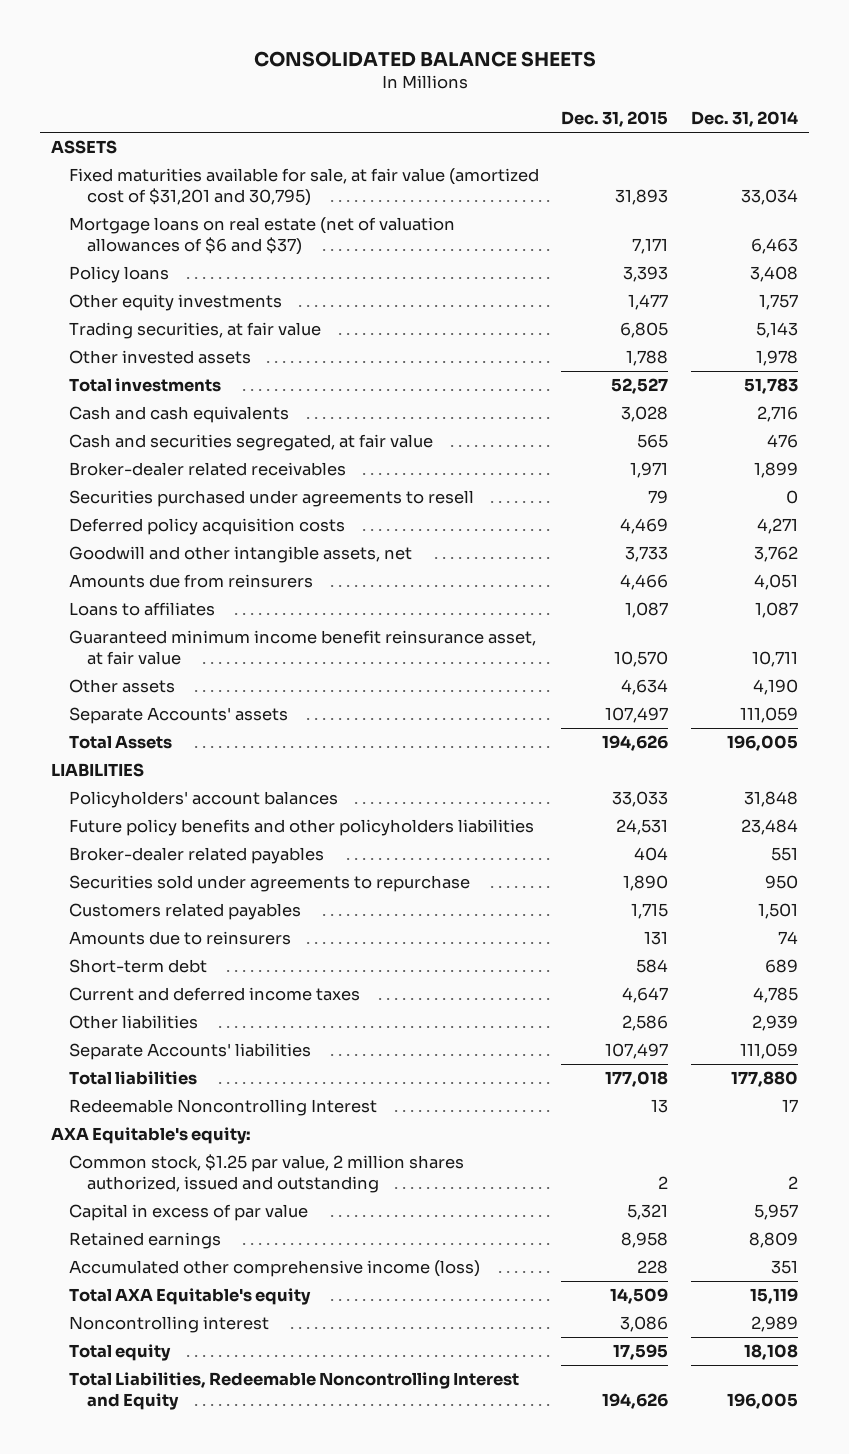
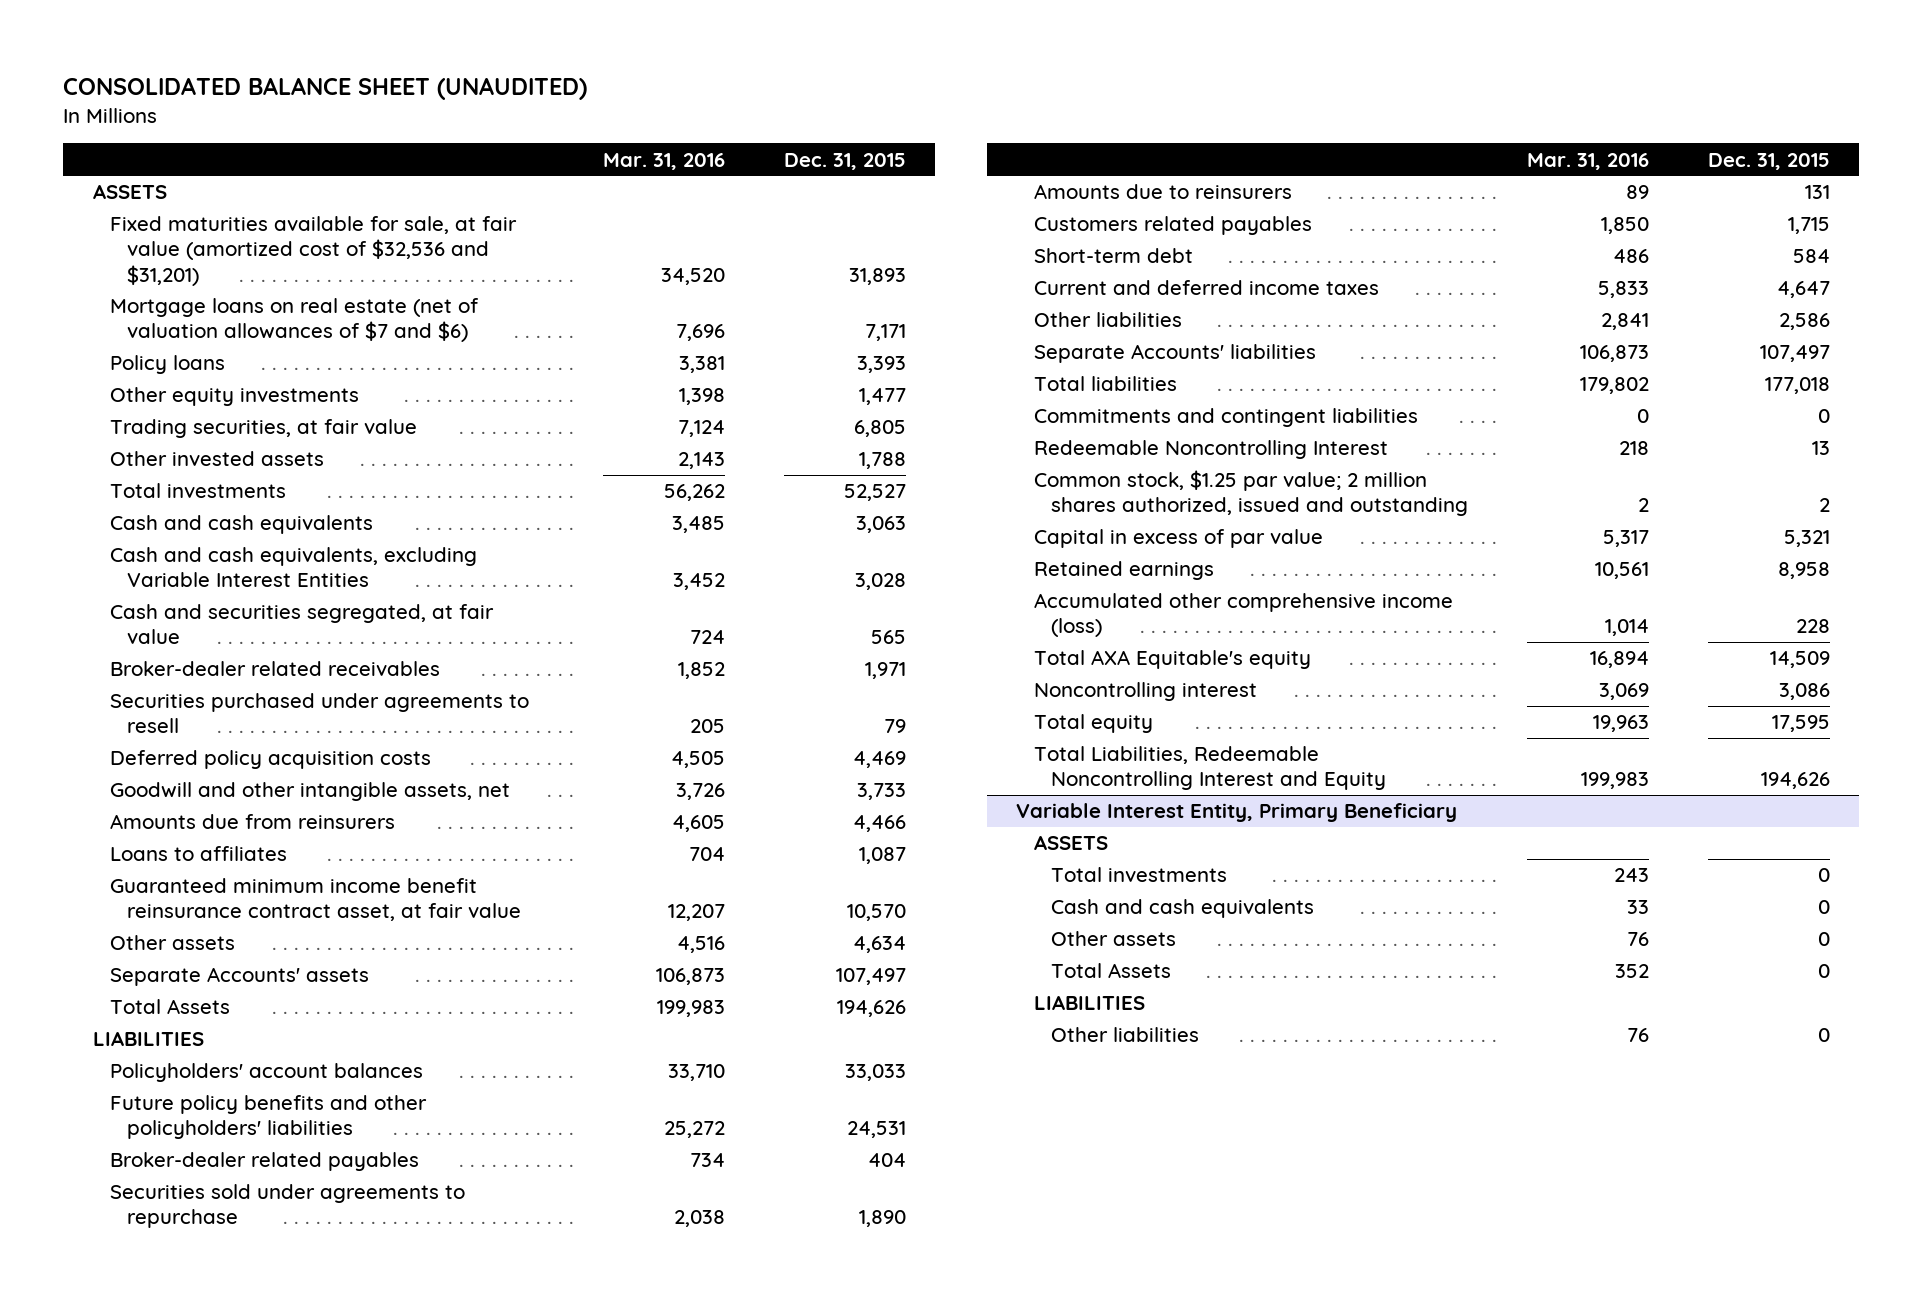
- CONSOLIDATED BALANCE SHEETS
+ CONSOLIDATED BALANCE SHEET (UNAUDITED)
- | Dec. 31, 2015 | Dec. 31, 2014
+ | Mar. 31, 2016 | Dec. 31, 2015
- Fixed maturities available for sale, at fair value (amortized cost of $31,201 and 30,795) | 31,893 | 33,034
- Mortgage loans on real estate (net of valuation allowances of $6 and $37) | 7,171 | 6,463
+ Fixed maturities available for sale, at fair value (amortized cost of $32,536 and $31,201) | 34,520 | 31,893
+ Mortgage loans on real estate (net of valuation allowances of $7 and $6) | 7,696 | 7,171
- Cash and cash equivalents | 3,028 | 2,716
+ Cash and cash equivalents | 3,485 | 3,063
+ Cash and cash equivalents, excluding Variable Interest Entities | 3,452 | 3,028
- Guaranteed minimum income benefit reinsurance asset, at fair value | 10,570 | 10,711
+ Guaranteed minimum income benefit reinsurance contract asset, at fair value | 12,207 | 10,570
- Future policy benefits and other policyholders liabilities | 24,531 | 23,484
+ Future policy benefits and other policyholders' liabilities | 25,272 | 24,531
moved down: Customers related payables | 1,850 | 1,715
+ Commitments and contingent liabilities | 0 | 0
- AXA Equitable's equity:
- Common stock, $1.25 par value, 2 million shares authorized, issued and outstanding | 2 | 2
+ Common stock, $1.25 par value; 2 million shares authorized, issued and outstanding | 2 | 2
+ Variable Interest Entity, Primary Beneficiary
+ ASSETS
+ Total investments | 243 | 0
+ Cash and cash equivalents | 33 | 0
+ Other assets | 76 | 0
+ Total Assets | 352 | 0
+ LIABILITIES
+ Other liabilities | 76 | 0

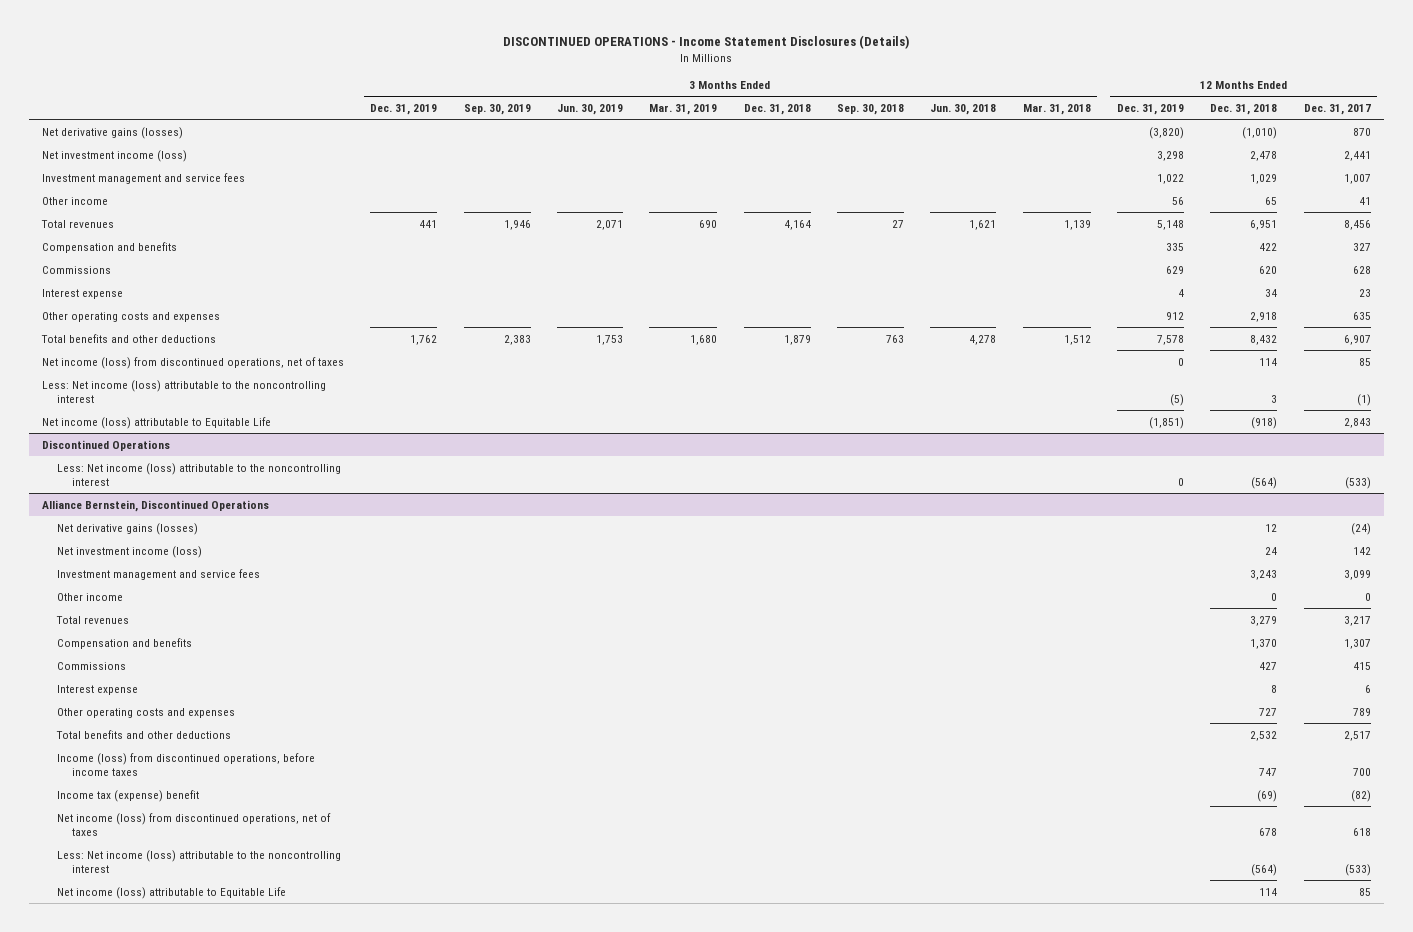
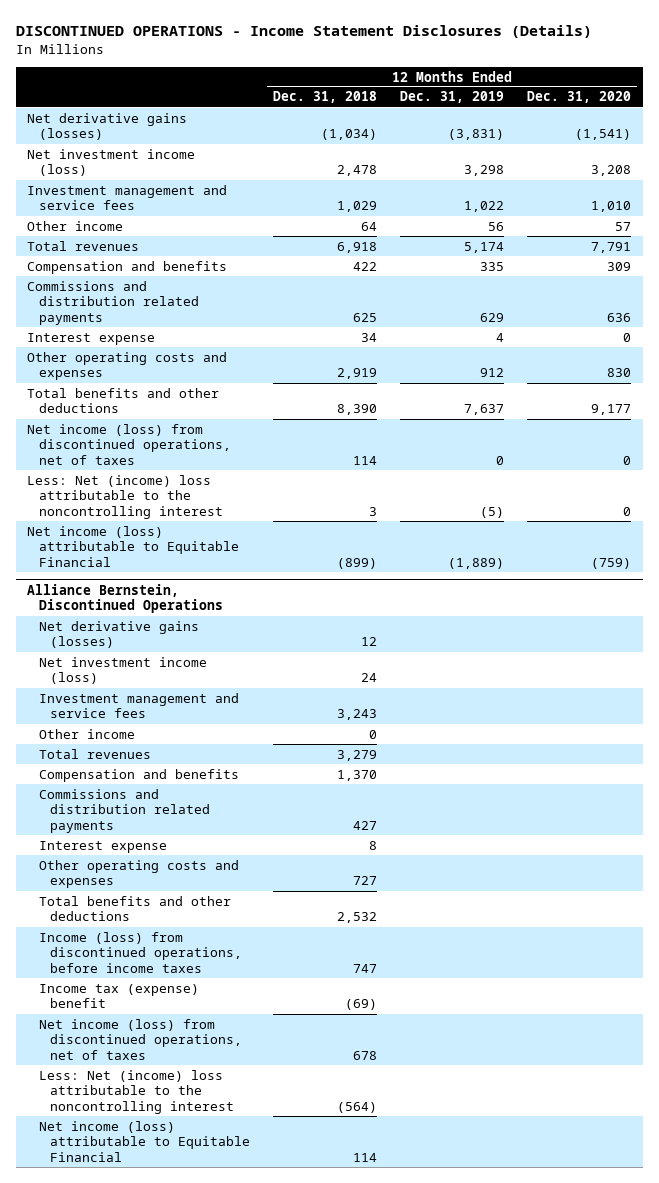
- | 3 Months Ended Dec. 31, 2019 | 3 Months Ended Sep. 30, 2019 | 3 Months Ended Jun. 30, 2019 | 3 Months Ended Mar. 31, 2019 | 3 Months Ended Dec. 31, 2018 | 3 Months Ended Sep. 30, 2018 | 3 Months Ended Jun. 30, 2018 | 3 Months Ended Mar. 31, 2018 | 12 Months Ended Dec. 31, 2019 | 12 Months Ended Dec. 31, 2018 | 12 Months Ended Dec. 31, 2017
+ | 12 Months Ended Dec. 31, 2018 | 12 Months Ended Dec. 31, 2019 | 12 Months Ended Dec. 31, 2020
- Net derivative gains (losses) | | | | | | | | | (3,820) | (1,010) | 870
+ Net derivative gains (losses) | (1,034) | (3,831) | (1,541)
- Other income | | | | | | | | | 56 | 65 | 41
- Total revenues | 441 | 1,946 | 2,071 | 690 | 4,164 | 27 | 1,621 | 1,139 | 5,148 | 6,951 | 8,456
+ Other income | 64 | 56 | 57
+ Total revenues | 6,918 | 5,174 | 7,791
- Commissions | | | | | | | | | 629 | 620 | 628
+ Commissions and distribution related payments | 625 | 629 | 636
- Other operating costs and expenses | | | | | | | | | 912 | 2,918 | 635
- Total benefits and other deductions | 1,762 | 2,383 | 1,753 | 1,680 | 1,879 | 763 | 4,278 | 1,512 | 7,578 | 8,432 | 6,907
+ Other operating costs and expenses | 2,919 | 912 | 830
+ Total benefits and other deductions | 8,390 | 7,637 | 9,177
- Less: Net income (loss) attributable to the noncontrolling interest | | | | | | | | | (5) | 3 | (1)
- Net income (loss) attributable to Equitable Life | | | | | | | | | (1,851) | (918) | 2,843
- Discontinued Operations
- Less: Net income (loss) attributable to the noncontrolling interest | | | | | | | | | 0 | (564) | (533)
+ Less: Net (income) loss attributable to the noncontrolling interest | 3 | (5) | 0
+ Net income (loss) attributable to Equitable Financial | (899) | (1,889) | (759)
@ Alliance Bernstein, Discontinued Operations
- Commissions | | | | | | | | | | 427 | 415
+ Commissions and distribution related payments | 427 | |
- Less: Net income (loss) attributable to the noncontrolling interest | | | | | | | | | | (564) | (533)
- Net income (loss) attributable to Equitable Life | | | | | | | | | | 114 | 85
+ Less: Net (income) loss attributable to the noncontrolling interest | (564) | |
+ Net income (loss) attributable to Equitable Financial | 114 | |

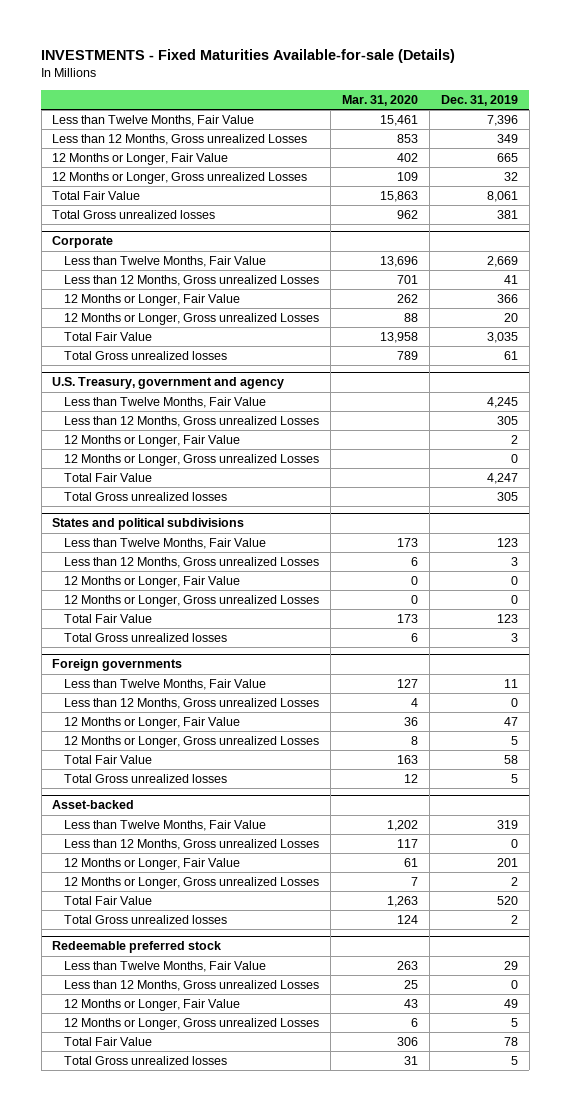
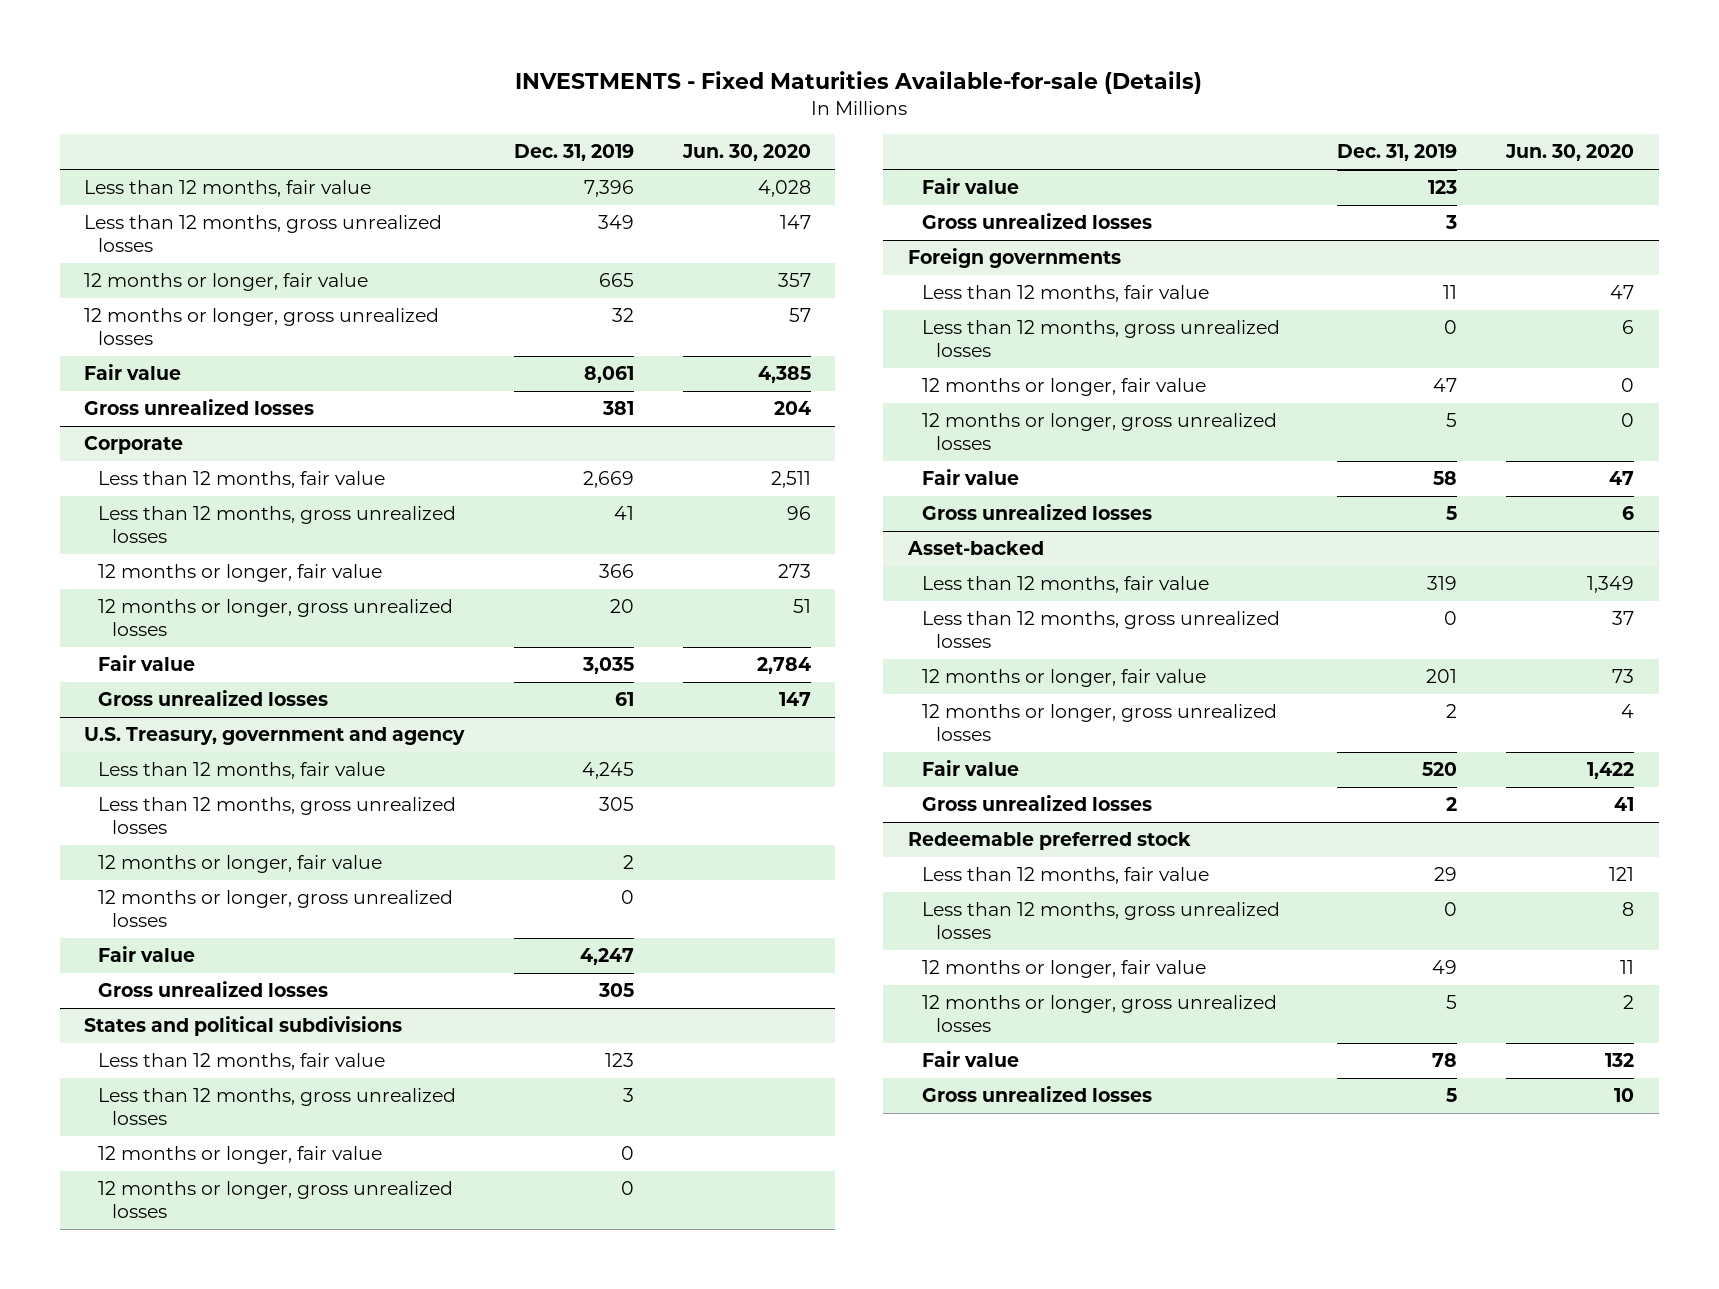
- | Mar. 31, 2020 | Dec. 31, 2019
+ | Dec. 31, 2019 | Jun. 30, 2020
- Less than Twelve Months, Fair Value | 15,461 | 7,396
- Less than 12 Months, Gross unrealized Losses | 853 | 349
- 12 Months or Longer, Fair Value | 402 | 665
- 12 Months or Longer, Gross unrealized Losses | 109 | 32
- Total Fair Value | 15,863 | 8,061
- Total Gross unrealized losses | 962 | 381
+ Less than 12 months, fair value | 7,396 | 4,028
+ Less than 12 months, gross unrealized losses | 349 | 147
+ 12 months or longer, fair value | 665 | 357
+ 12 months or longer, gross unrealized losses | 32 | 57
+ Fair value | 8,061 | 4,385
+ Gross unrealized losses | 381 | 204
@ Corporate
- Less than Twelve Months, Fair Value | 13,696 | 2,669
- Less than 12 Months, Gross unrealized Losses | 701 | 41
- 12 Months or Longer, Fair Value | 262 | 366
- 12 Months or Longer, Gross unrealized Losses | 88 | 20
- Total Fair Value | 13,958 | 3,035
- Total Gross unrealized losses | 789 | 61
+ Less than 12 months, fair value | 2,669 | 2,511
+ Less than 12 months, gross unrealized losses | 41 | 96
+ 12 months or longer, fair value | 366 | 273
+ 12 months or longer, gross unrealized losses | 20 | 51
+ Fair value | 3,035 | 2,784
+ Gross unrealized losses | 61 | 147
@ U.S. Treasury, government and agency
- Less than Twelve Months, Fair Value | | 4,245
- Less than 12 Months, Gross unrealized Losses | | 305
- 12 Months or Longer, Fair Value | | 2
- 12 Months or Longer, Gross unrealized Losses | | 0
- Total Fair Value | | 4,247
- Total Gross unrealized losses | | 305
+ Less than 12 months, fair value | 4,245 |
+ Less than 12 months, gross unrealized losses | 305 |
+ 12 months or longer, fair value | 2 |
+ 12 months or longer, gross unrealized losses | 0 |
+ Fair value | 4,247 |
+ Gross unrealized losses | 305 |
@ States and political subdivisions
- Less than Twelve Months, Fair Value | 173 | 123
- Less than 12 Months, Gross unrealized Losses | 6 | 3
- 12 Months or Longer, Fair Value | 0 | 0
- 12 Months or Longer, Gross unrealized Losses | 0 | 0
- Total Fair Value | 173 | 123
- Total Gross unrealized losses | 6 | 3
+ Less than 12 months, fair value | 123 |
+ Less than 12 months, gross unrealized losses | 3 |
+ 12 months or longer, fair value | 0 |
+ 12 months or longer, gross unrealized losses | 0 |
+ Fair value | 123 |
+ Gross unrealized losses | 3 |
@ Foreign governments
- Less than Twelve Months, Fair Value | 127 | 11
- Less than 12 Months, Gross unrealized Losses | 4 | 0
- 12 Months or Longer, Fair Value | 36 | 47
- 12 Months or Longer, Gross unrealized Losses | 8 | 5
- Total Fair Value | 163 | 58
- Total Gross unrealized losses | 12 | 5
+ Less than 12 months, fair value | 11 | 47
+ Less than 12 months, gross unrealized losses | 0 | 6
+ 12 months or longer, fair value | 47 | 0
+ 12 months or longer, gross unrealized losses | 5 | 0
+ Fair value | 58 | 47
+ Gross unrealized losses | 5 | 6
@ Asset-backed
- Less than Twelve Months, Fair Value | 1,202 | 319
- Less than 12 Months, Gross unrealized Losses | 117 | 0
- 12 Months or Longer, Fair Value | 61 | 201
- 12 Months or Longer, Gross unrealized Losses | 7 | 2
- Total Fair Value | 1,263 | 520
- Total Gross unrealized losses | 124 | 2
+ Less than 12 months, fair value | 319 | 1,349
+ Less than 12 months, gross unrealized losses | 0 | 37
+ 12 months or longer, fair value | 201 | 73
+ 12 months or longer, gross unrealized losses | 2 | 4
+ Fair value | 520 | 1,422
+ Gross unrealized losses | 2 | 41
@ Redeemable preferred stock
- Less than Twelve Months, Fair Value | 263 | 29
- Less than 12 Months, Gross unrealized Losses | 25 | 0
- 12 Months or Longer, Fair Value | 43 | 49
- 12 Months or Longer, Gross unrealized Losses | 6 | 5
- Total Fair Value | 306 | 78
- Total Gross unrealized losses | 31 | 5
+ Less than 12 months, fair value | 29 | 121
+ Less than 12 months, gross unrealized losses | 0 | 8
+ 12 months or longer, fair value | 49 | 11
+ 12 months or longer, gross unrealized losses | 5 | 2
+ Fair value | 78 | 132
+ Gross unrealized losses | 5 | 10

